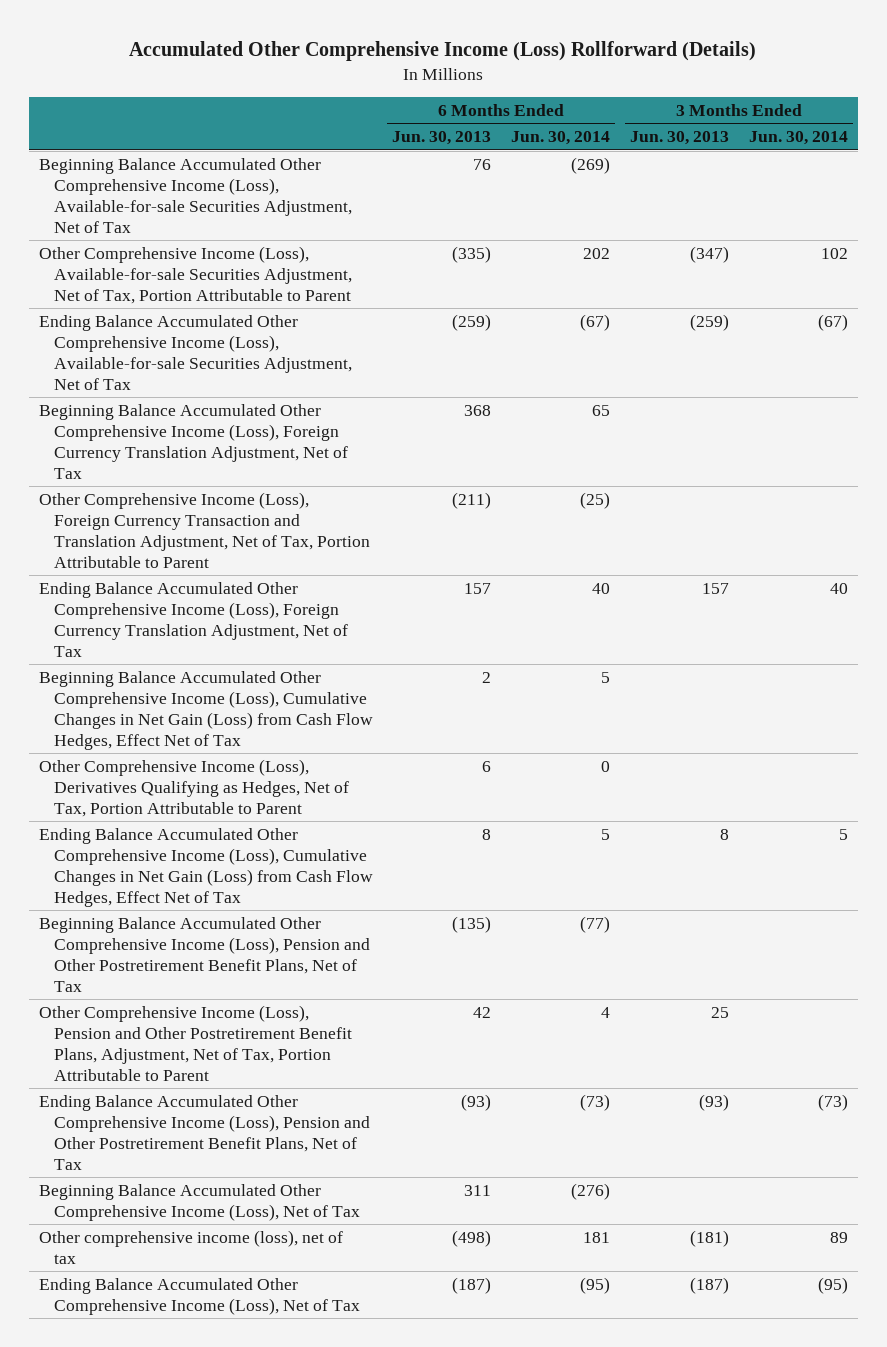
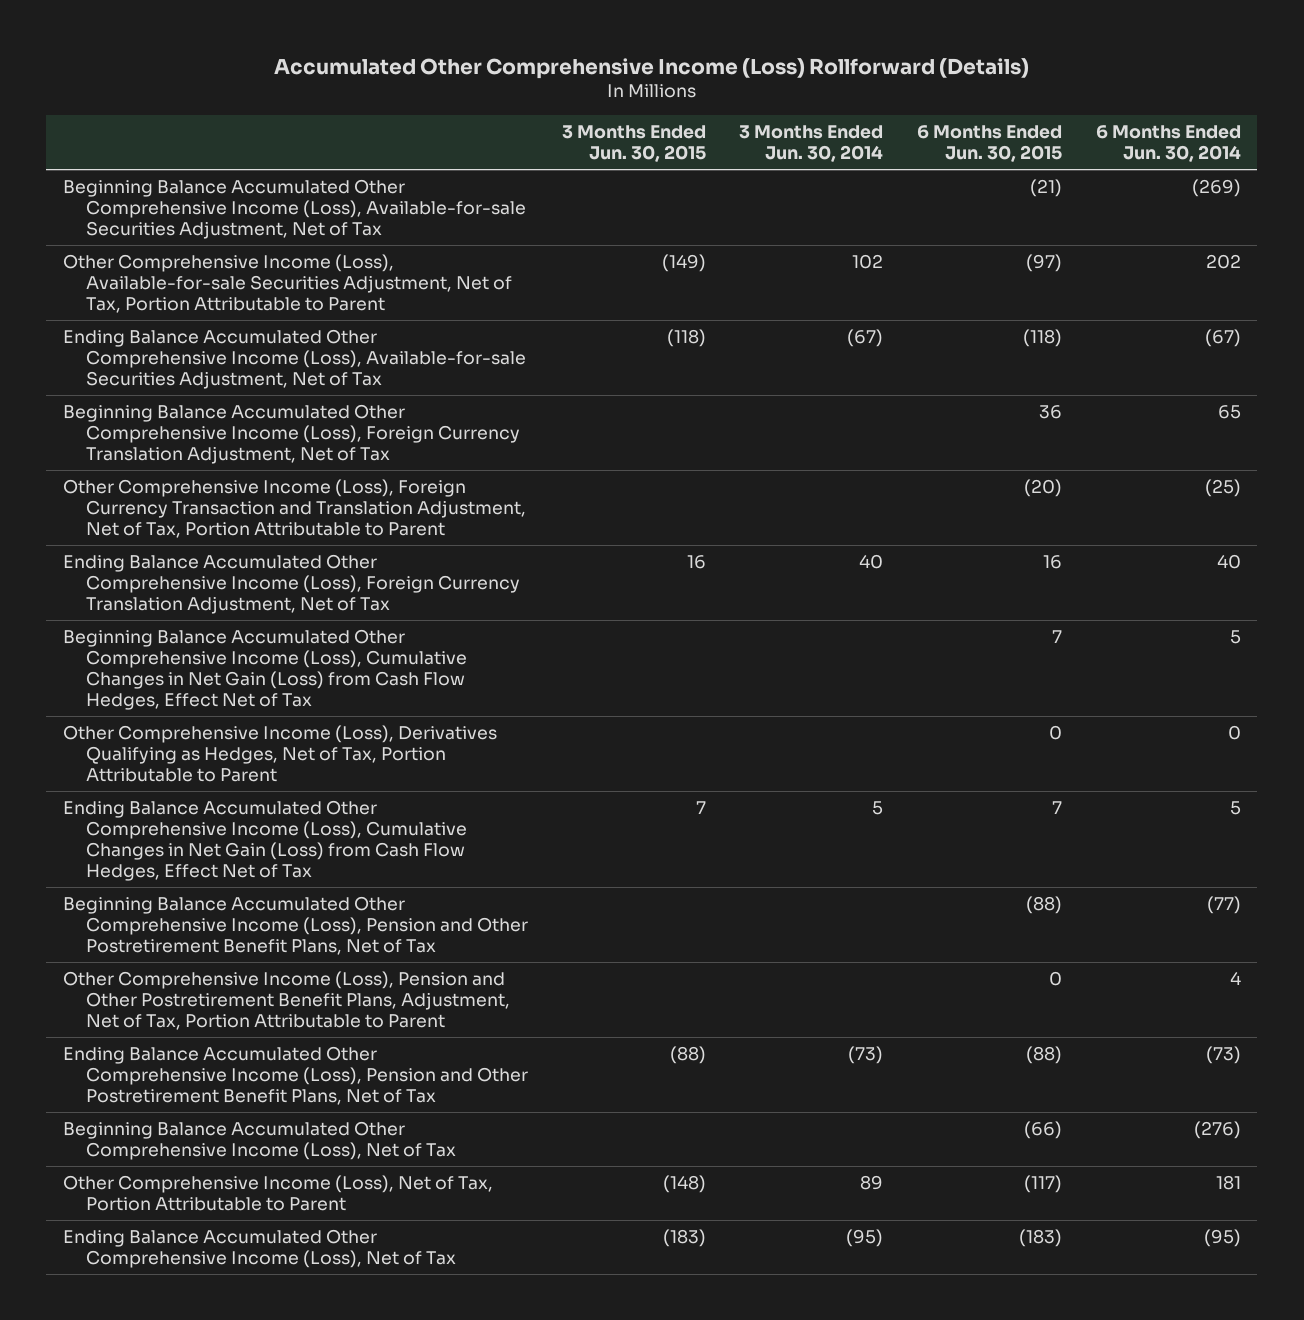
- | 6 Months Ended Jun. 30, 2013 | 6 Months Ended Jun. 30, 2014 | 3 Months Ended Jun. 30, 2013 | 3 Months Ended Jun. 30, 2014
+ | 3 Months Ended Jun. 30, 2015 | 3 Months Ended Jun. 30, 2014 | 6 Months Ended Jun. 30, 2015 | 6 Months Ended Jun. 30, 2014
- Other comprehensive income (loss), net of tax | (498) | 181 | (181) | 89
+ Other Comprehensive Income (Loss), Net of Tax, Portion Attributable to Parent | (148) | 89 | (117) | 181

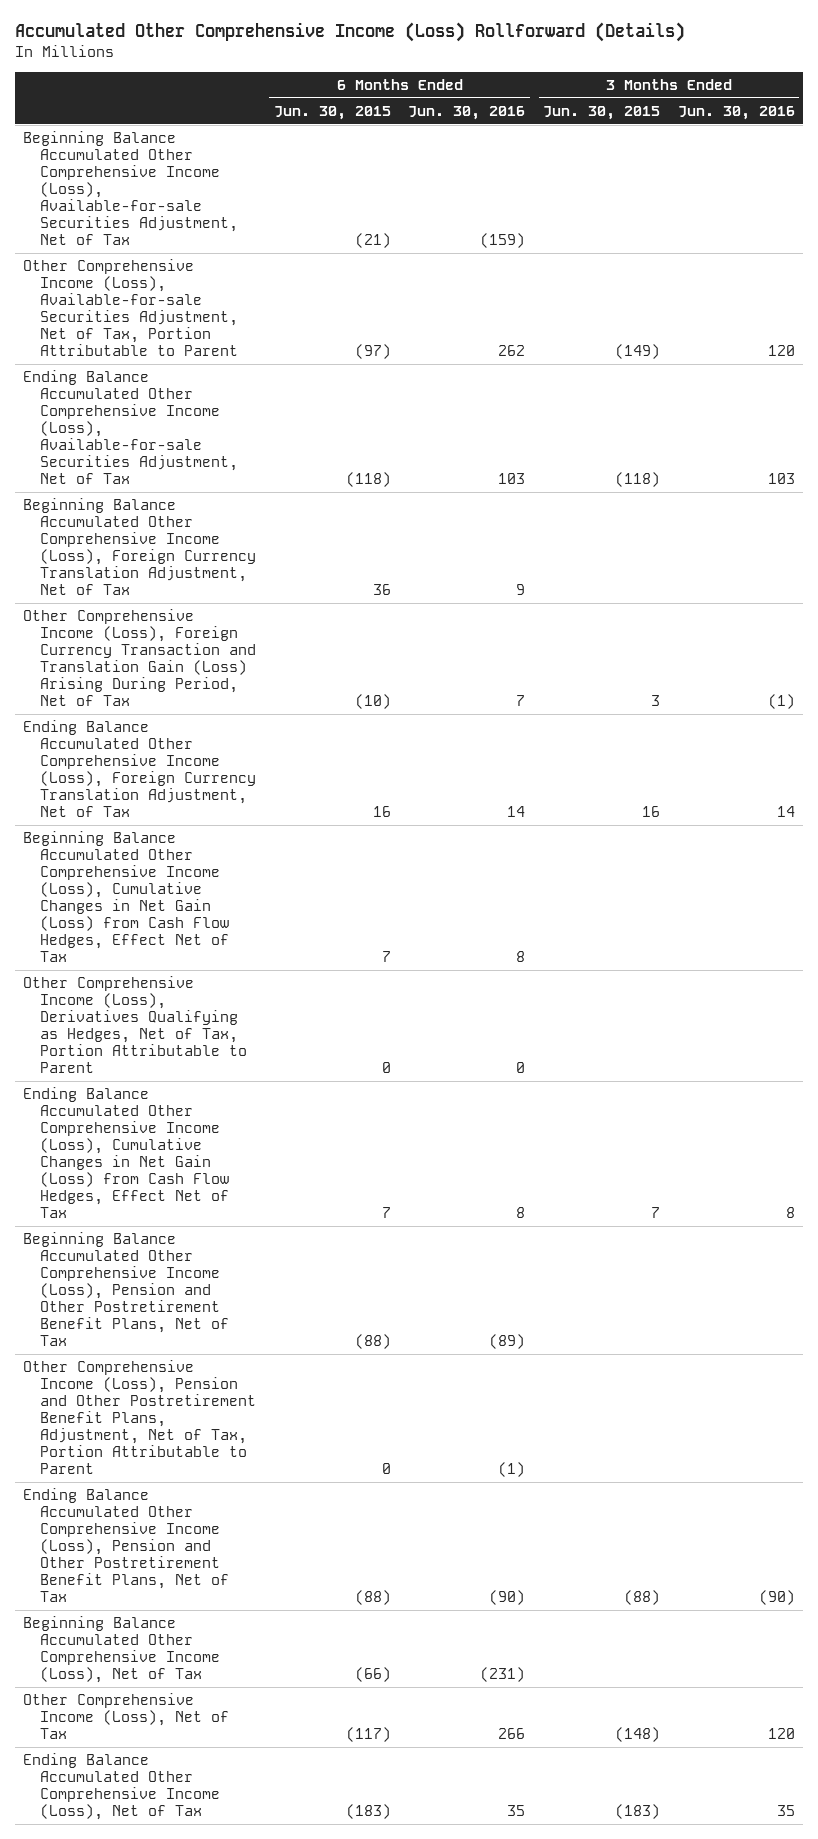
- | 3 Months Ended Jun. 30, 2015 | 3 Months Ended Jun. 30, 2014 | 6 Months Ended Jun. 30, 2015 | 6 Months Ended Jun. 30, 2014
+ | 6 Months Ended Jun. 30, 2015 | 6 Months Ended Jun. 30, 2016 | 3 Months Ended Jun. 30, 2015 | 3 Months Ended Jun. 30, 2016
- Other Comprehensive Income (Loss), Foreign Currency Transaction and Translation Adjustment, Net of Tax, Portion Attributable to Parent | | | (20) | (25)
+ Other Comprehensive Income (Loss), Foreign Currency Transaction and Translation Gain (Loss) Arising During Period, Net of Tax | (10) | 7 | 3 | (1)
- Other Comprehensive Income (Loss), Net of Tax, Portion Attributable to Parent | (148) | 89 | (117) | 181
+ Other Comprehensive Income (Loss), Net of Tax | (117) | 266 | (148) | 120

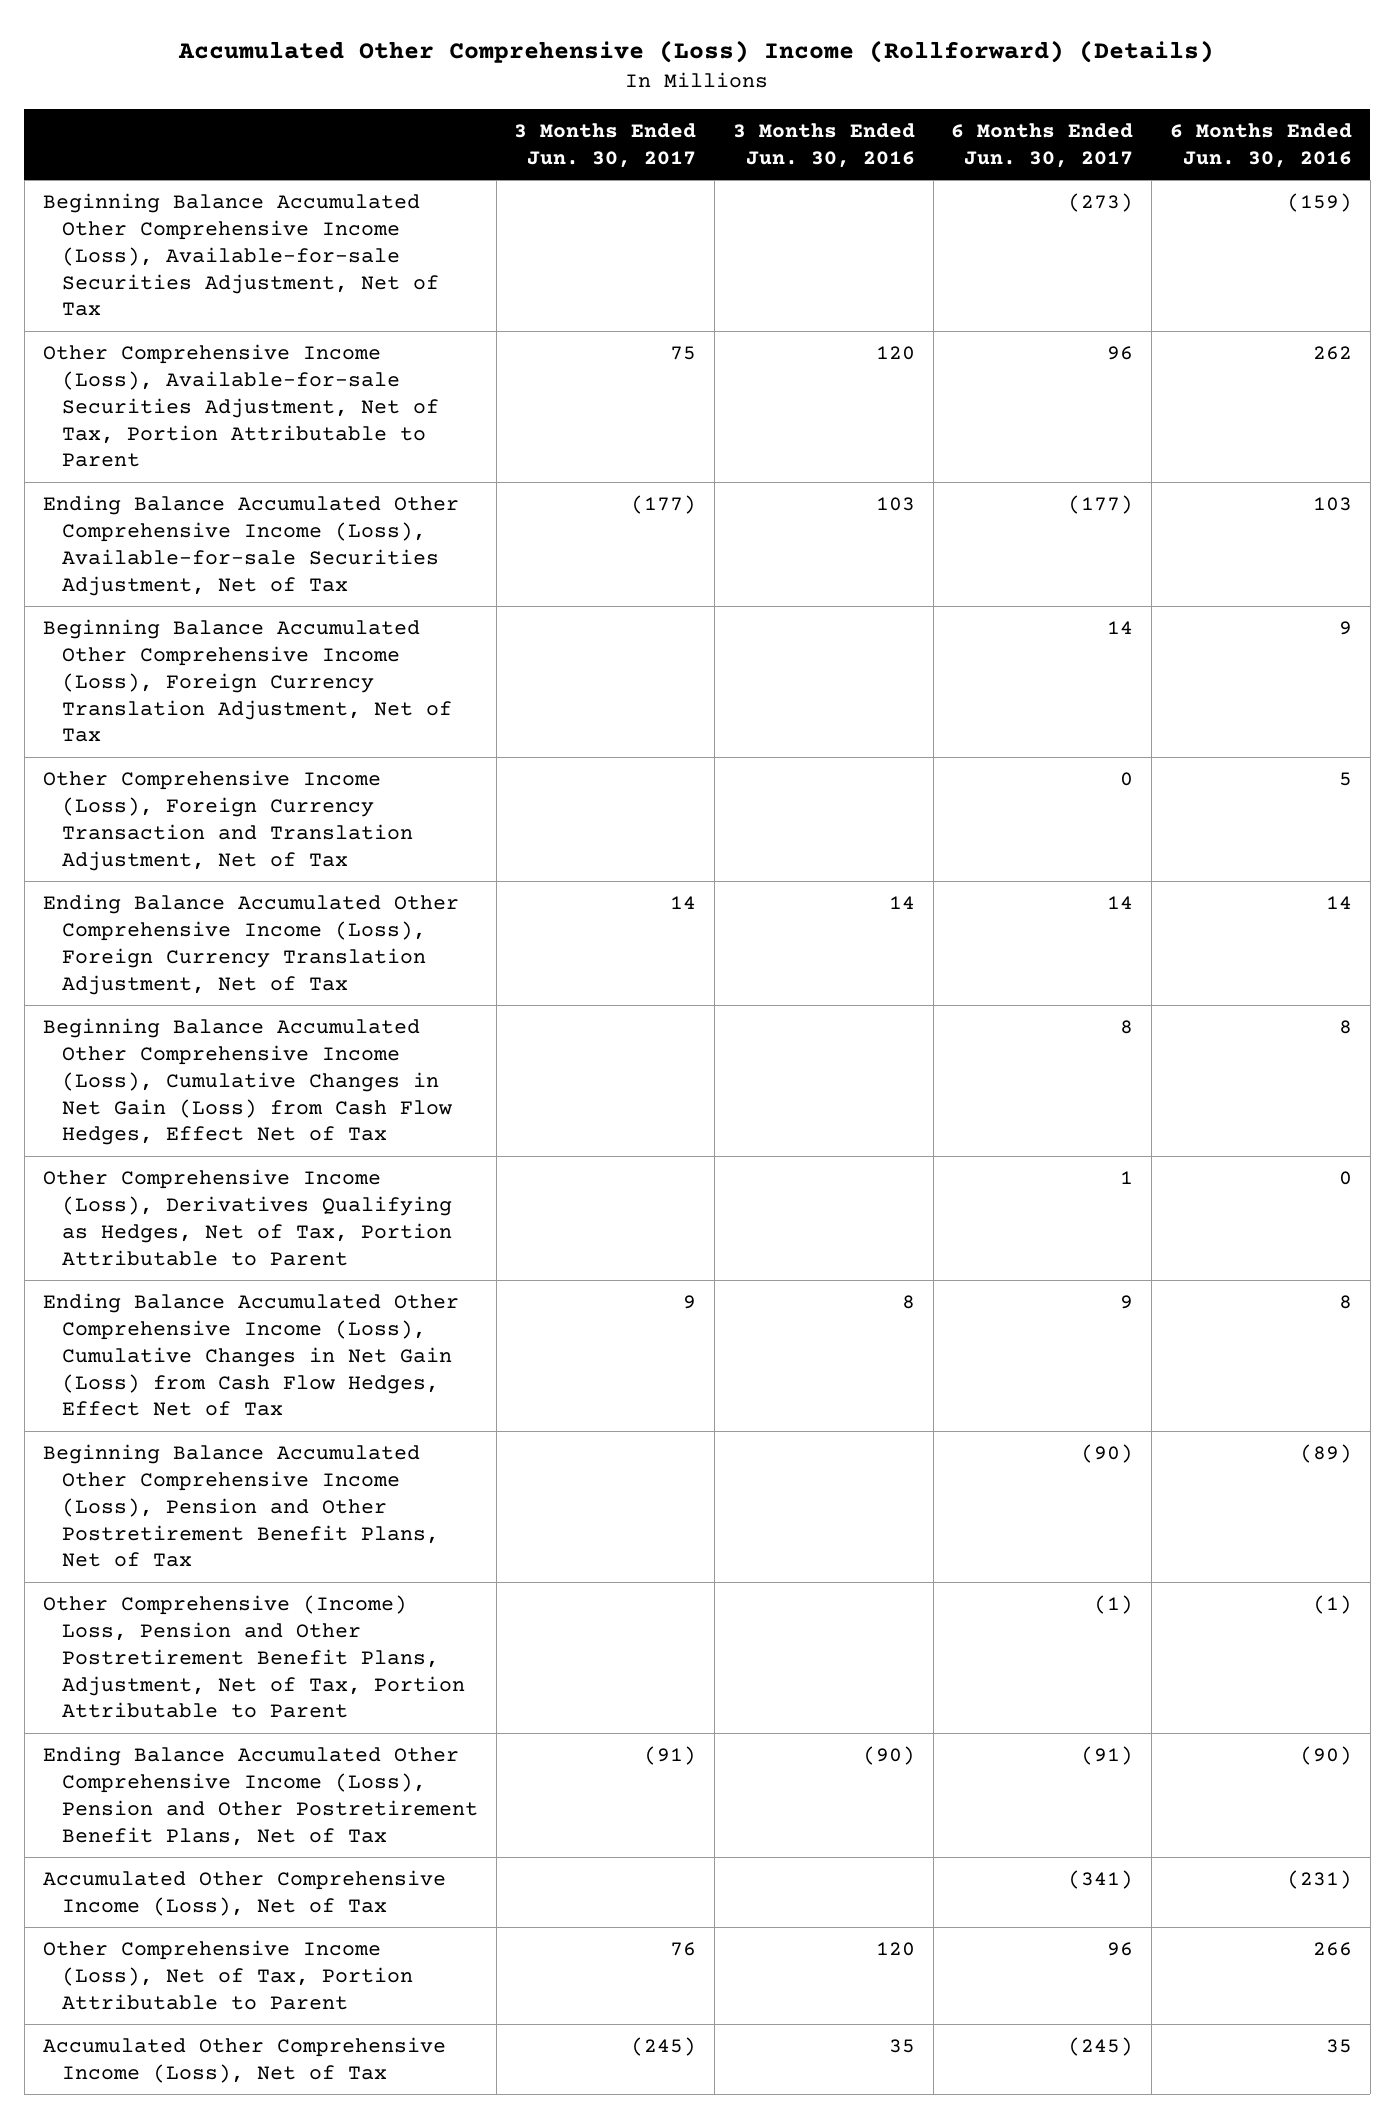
- Accumulated Other Comprehensive Income (Loss) Rollforward (Details)
+ Accumulated Other Comprehensive (Loss) Income (Rollforward) (Details)
- | 6 Months Ended Jun. 30, 2015 | 6 Months Ended Jun. 30, 2016 | 3 Months Ended Jun. 30, 2015 | 3 Months Ended Jun. 30, 2016
+ | 3 Months Ended Jun. 30, 2017 | 3 Months Ended Jun. 30, 2016 | 6 Months Ended Jun. 30, 2017 | 6 Months Ended Jun. 30, 2016
- Other Comprehensive Income (Loss), Foreign Currency Transaction and Translation Gain (Loss) Arising During Period, Net of Tax | (10) | 7 | 3 | (1)
+ Other Comprehensive Income (Loss), Foreign Currency Transaction and Translation Adjustment, Net of Tax | | | 0 | 5
- Other Comprehensive Income (Loss), Pension and Other Postretirement Benefit Plans, Adjustment, Net of Tax, Portion Attributable to Parent | 0 | (1) | |
+ Other Comprehensive (Income) Loss, Pension and Other Postretirement Benefit Plans, Adjustment, Net of Tax, Portion Attributable to Parent | | | (1) | (1)
- Beginning Balance Accumulated Other Comprehensive Income (Loss), Net of Tax | (66) | (231) | |
- Other Comprehensive Income (Loss), Net of Tax | (117) | 266 | (148) | 120
- Ending Balance Accumulated Other Comprehensive Income (Loss), Net of Tax | (183) | 35 | (183) | 35
+ Accumulated Other Comprehensive Income (Loss), Net of Tax | | | (341) | (231)
+ Other Comprehensive Income (Loss), Net of Tax, Portion Attributable to Parent | 76 | 120 | 96 | 266
+ Accumulated Other Comprehensive Income (Loss), Net of Tax | (245) | 35 | (245) | 35

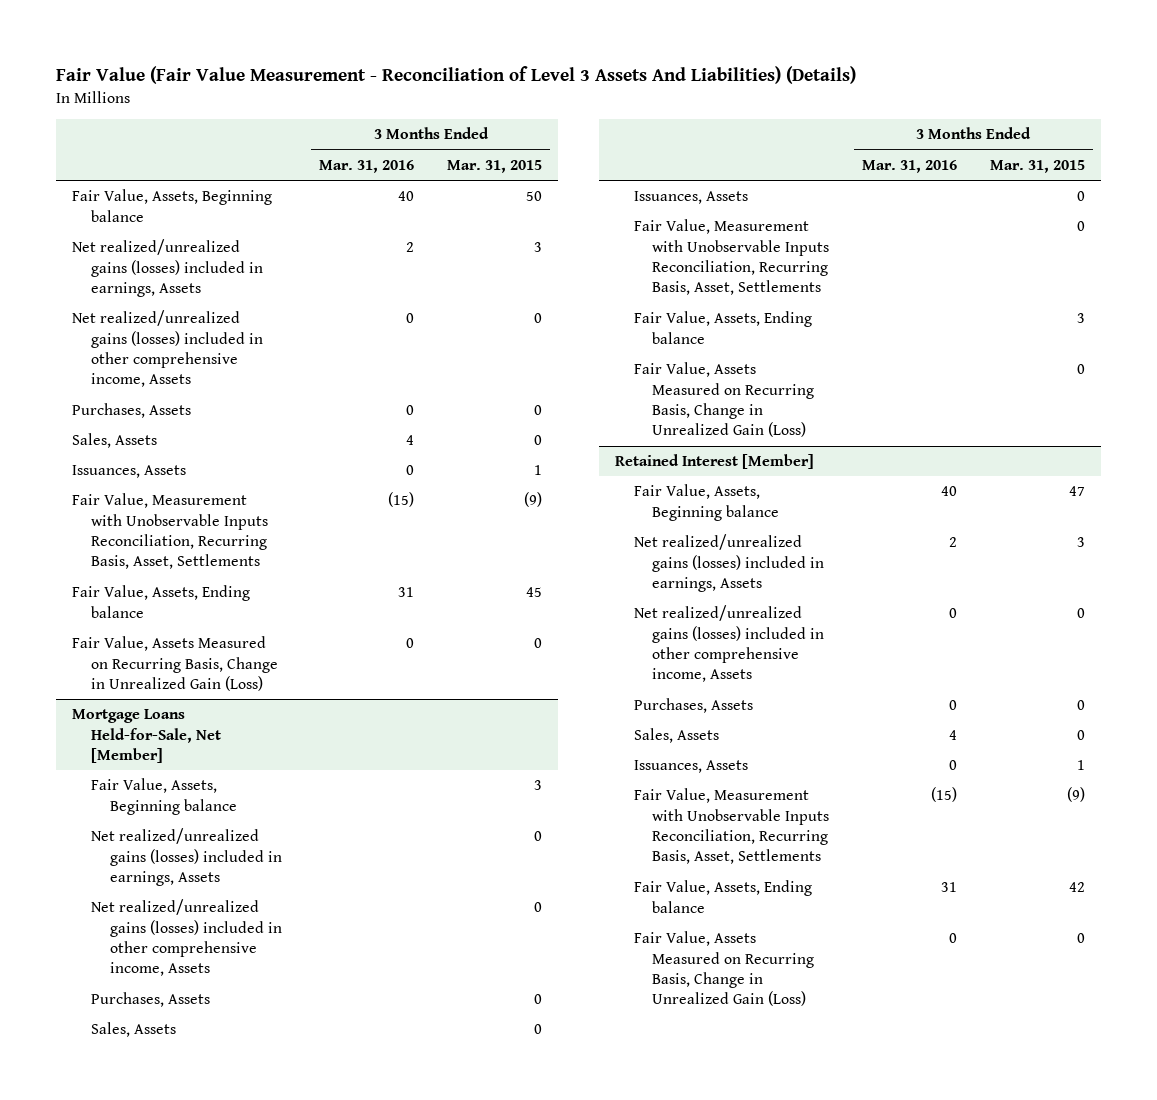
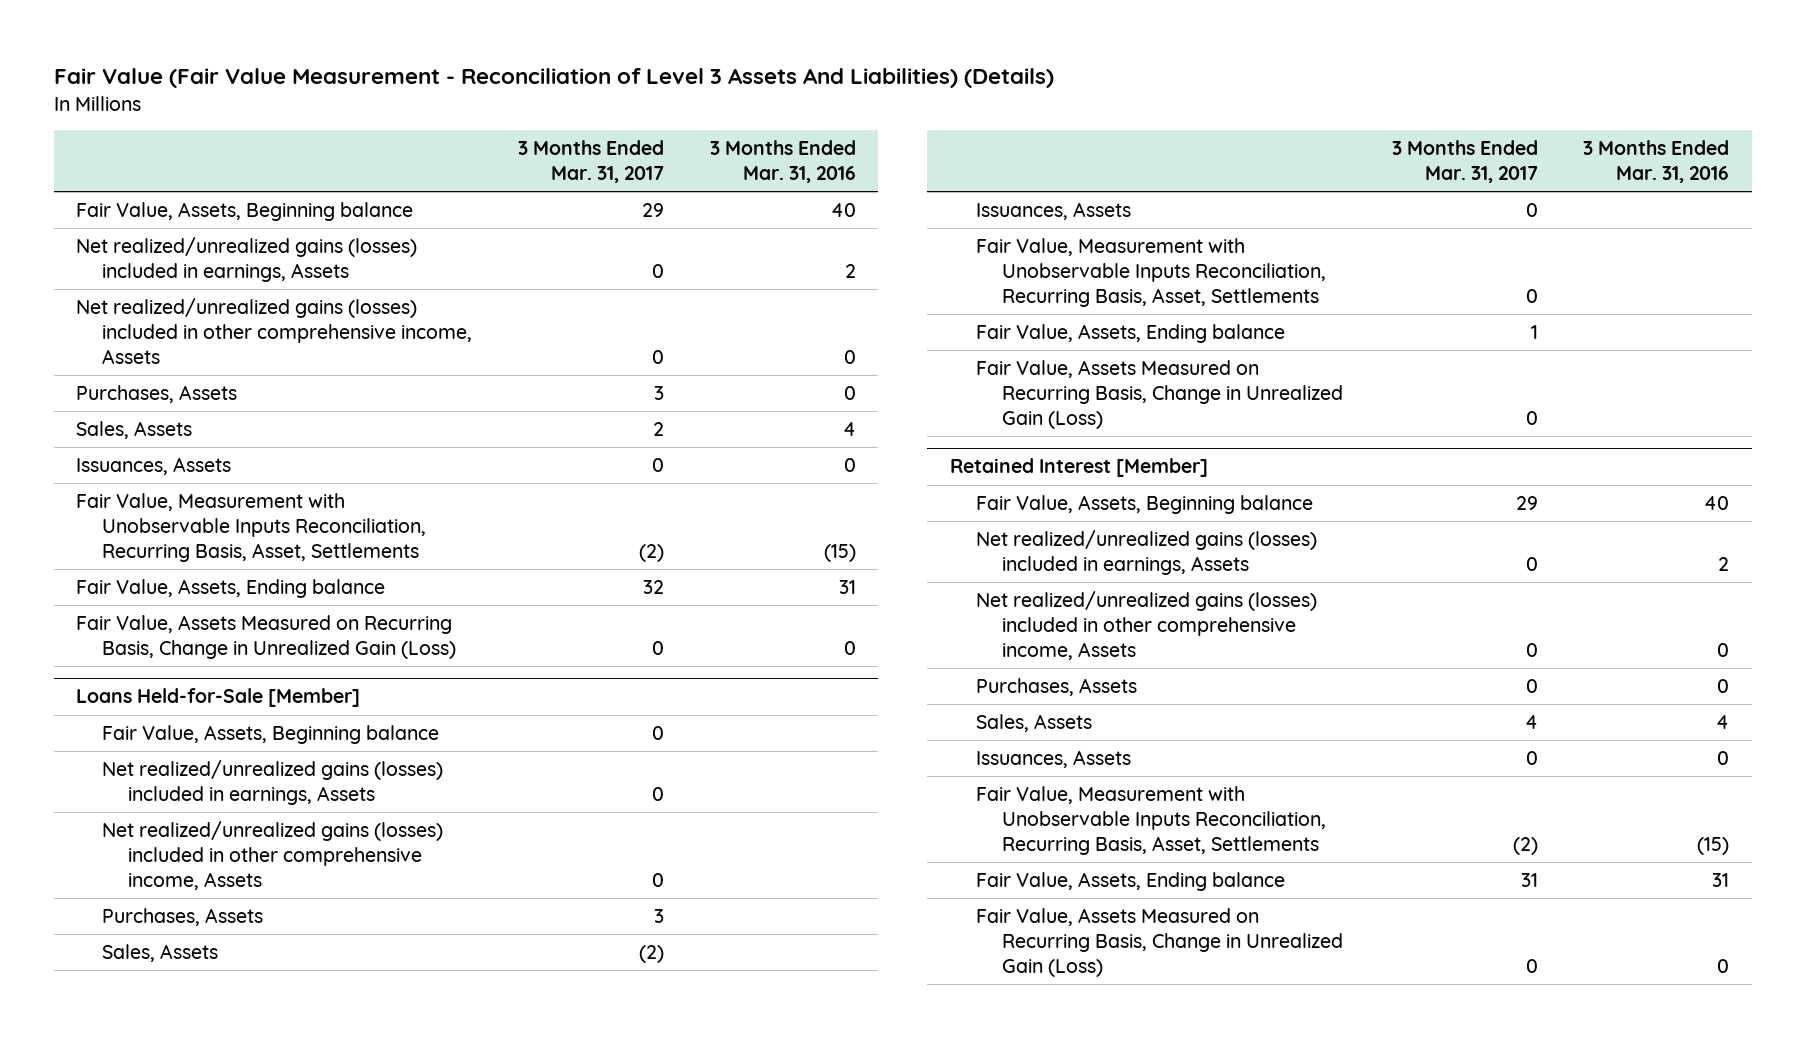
- | 3 Months Ended Mar. 31, 2016 | 3 Months Ended Mar. 31, 2015
+ | 3 Months Ended Mar. 31, 2017 | 3 Months Ended Mar. 31, 2016
- Mortgage Loans Held-for-Sale, Net [Member]
+ Loans Held-for-Sale [Member]

